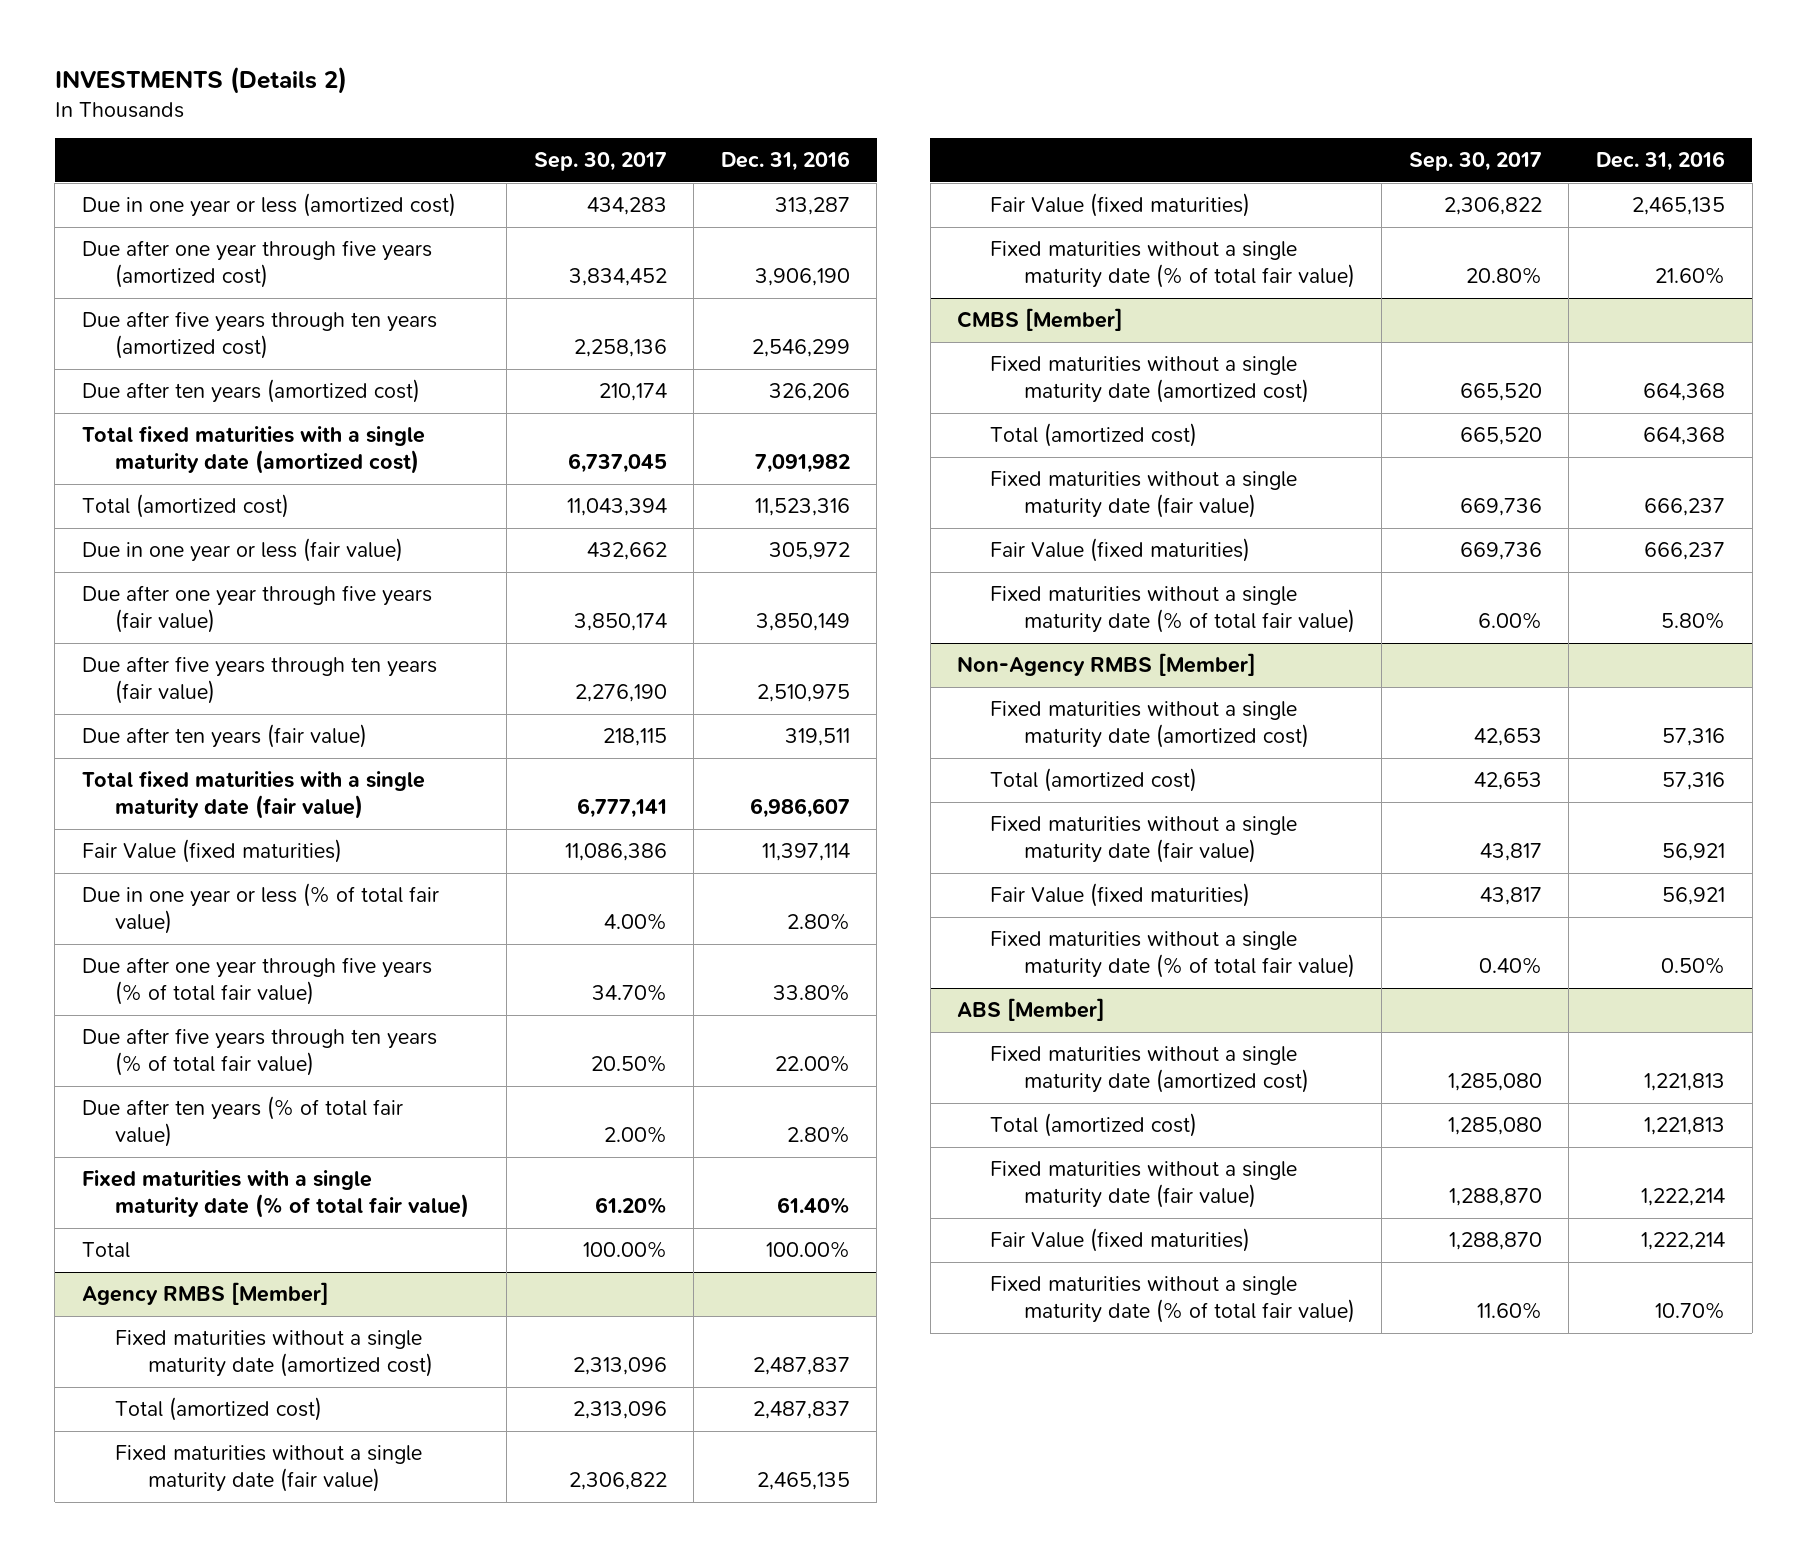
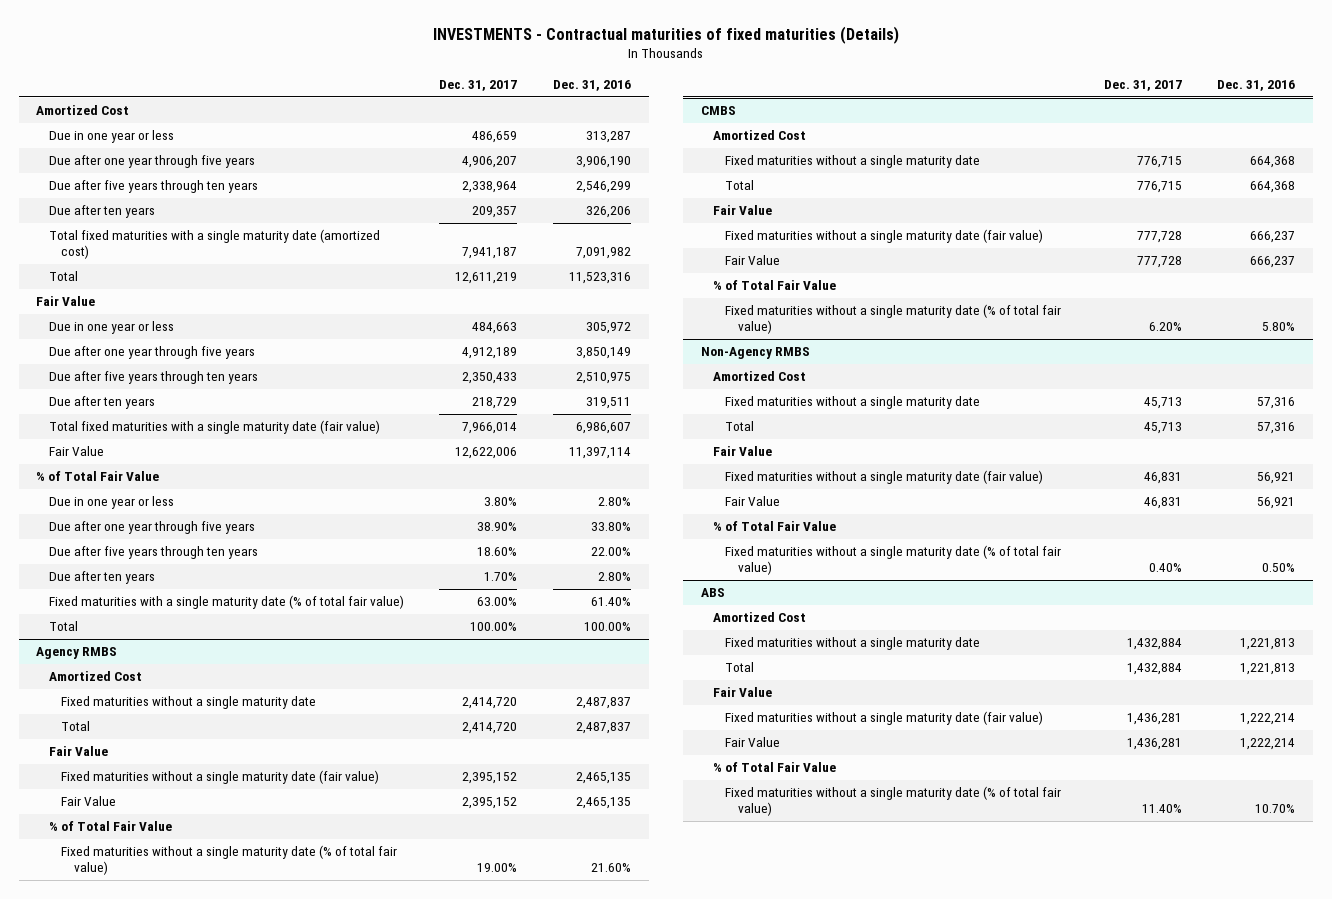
- INVESTMENTS (Details 2)
+ INVESTMENTS - Contractual maturities of fixed maturities (Details)
- | Sep. 30, 2017 | Dec. 31, 2016
+ | Dec. 31, 2017 | Dec. 31, 2016
- Due in one year or less (amortized cost) | 434,283 | 313,287
- Due after one year through five years (amortized cost) | 3,834,452 | 3,906,190
- Due after five years through ten years (amortized cost) | 2,258,136 | 2,546,299
- Due after ten years (amortized cost) | 210,174 | 326,206
+ Amortized Cost
+ Due in one year or less | 486,659 | 313,287
+ Due after one year through five years | 4,906,207 | 3,906,190
+ Due after five years through ten years | 2,338,964 | 2,546,299
+ Due after ten years | 209,357 | 326,206
- Total (amortized cost) | 11,043,394 | 11,523,316
- Due in one year or less (fair value) | 432,662 | 305,972
- Due after one year through five years (fair value) | 3,850,174 | 3,850,149
- Due after five years through ten years (fair value) | 2,276,190 | 2,510,975
- Due after ten years (fair value) | 218,115 | 319,511
+ Total | 12,611,219 | 11,523,316
+ Fair Value
+ Due in one year or less | 484,663 | 305,972
+ Due after one year through five years | 4,912,189 | 3,850,149
+ Due after five years through ten years | 2,350,433 | 2,510,975
+ Due after ten years | 218,729 | 319,511
- Fair Value (fixed maturities) | 11,086,386 | 11,397,114
- Due in one year or less (% of total fair value) | 4.00% | 2.80%
- Due after one year through five years (% of total fair value) | 34.70% | 33.80%
- Due after five years through ten years (% of total fair value) | 20.50% | 22.00%
- Due after ten years (% of total fair value) | 2.00% | 2.80%
+ Fair Value | 12,622,006 | 11,397,114
+ % of Total Fair Value
+ Due in one year or less | 3.80% | 2.80%
+ Due after one year through five years | 38.90% | 33.80%
+ Due after five years through ten years | 18.60% | 22.00%
+ Due after ten years | 1.70% | 2.80%
- Agency RMBS [Member]
- Fixed maturities without a single maturity date (amortized cost) | 2,313,096 | 2,487,837
- Total (amortized cost) | 2,313,096 | 2,487,837
+ Agency RMBS
+ Amortized Cost
+ Fixed maturities without a single maturity date | 2,414,720 | 2,487,837
+ Total | 2,414,720 | 2,487,837
+ Fair Value
- Fair Value (fixed maturities) | 2,306,822 | 2,465,135
+ Fair Value | 2,395,152 | 2,465,135
+ % of Total Fair Value
- CMBS [Member]
- Fixed maturities without a single maturity date (amortized cost) | 665,520 | 664,368
- Total (amortized cost) | 665,520 | 664,368
+ CMBS
+ Amortized Cost
+ Fixed maturities without a single maturity date | 776,715 | 664,368
+ Total | 776,715 | 664,368
+ Fair Value
- Fair Value (fixed maturities) | 669,736 | 666,237
+ Fair Value | 777,728 | 666,237
+ % of Total Fair Value
- Non-Agency RMBS [Member]
- Fixed maturities without a single maturity date (amortized cost) | 42,653 | 57,316
- Total (amortized cost) | 42,653 | 57,316
+ Non-Agency RMBS
+ Amortized Cost
+ Fixed maturities without a single maturity date | 45,713 | 57,316
+ Total | 45,713 | 57,316
+ Fair Value
- Fair Value (fixed maturities) | 43,817 | 56,921
+ Fair Value | 46,831 | 56,921
+ % of Total Fair Value
- ABS [Member]
- Fixed maturities without a single maturity date (amortized cost) | 1,285,080 | 1,221,813
- Total (amortized cost) | 1,285,080 | 1,221,813
+ ABS
+ Amortized Cost
+ Fixed maturities without a single maturity date | 1,432,884 | 1,221,813
+ Total | 1,432,884 | 1,221,813
+ Fair Value
- Fair Value (fixed maturities) | 1,288,870 | 1,222,214
+ Fair Value | 1,436,281 | 1,222,214
+ % of Total Fair Value

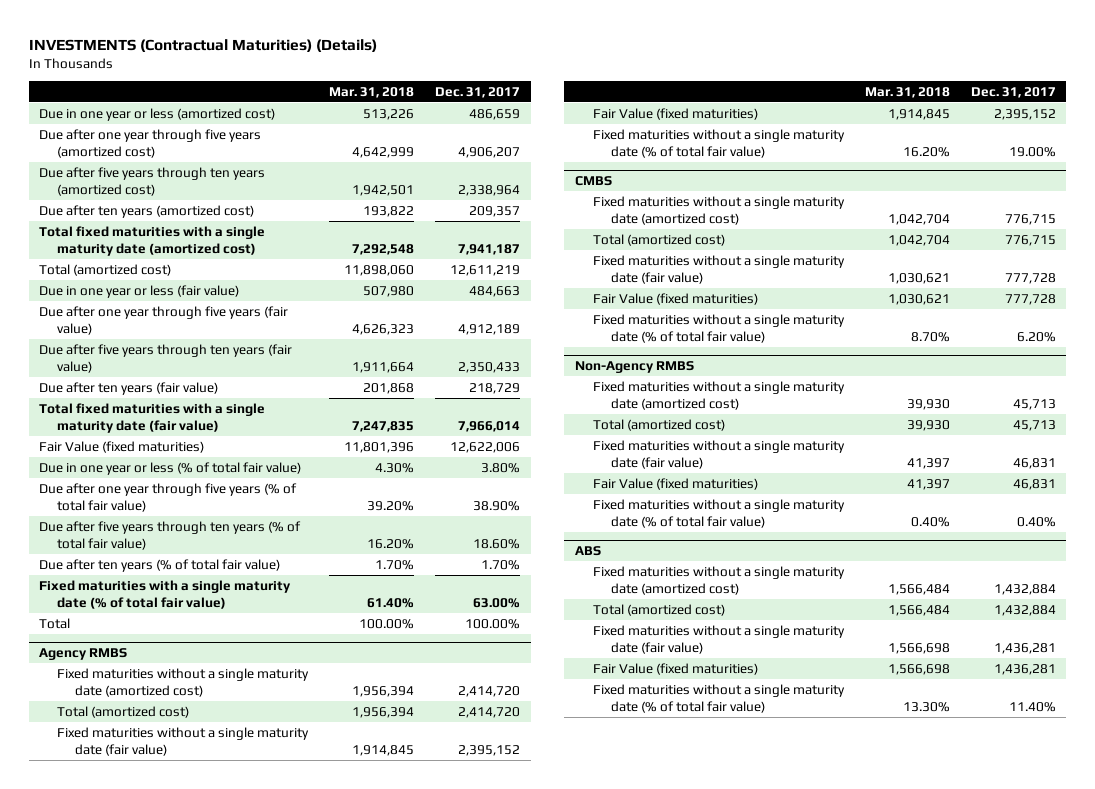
- INVESTMENTS - Contractual maturities of fixed maturities (Details)
+ INVESTMENTS (Contractual Maturities) (Details)
- | Dec. 31, 2017 | Dec. 31, 2016
+ | Mar. 31, 2018 | Dec. 31, 2017
- Amortized Cost
- Due in one year or less | 486,659 | 313,287
- Due after one year through five years | 4,906,207 | 3,906,190
- Due after five years through ten years | 2,338,964 | 2,546,299
- Due after ten years | 209,357 | 326,206
+ Due in one year or less (amortized cost) | 513,226 | 486,659
+ Due after one year through five years (amortized cost) | 4,642,999 | 4,906,207
+ Due after five years through ten years (amortized cost) | 1,942,501 | 2,338,964
+ Due after ten years (amortized cost) | 193,822 | 209,357
- Total | 12,611,219 | 11,523,316
- Fair Value
- Due in one year or less | 484,663 | 305,972
- Due after one year through five years | 4,912,189 | 3,850,149
- Due after five years through ten years | 2,350,433 | 2,510,975
- Due after ten years | 218,729 | 319,511
+ Total (amortized cost) | 11,898,060 | 12,611,219
+ Due in one year or less (fair value) | 507,980 | 484,663
+ Due after one year through five years (fair value) | 4,626,323 | 4,912,189
+ Due after five years through ten years (fair value) | 1,911,664 | 2,350,433
+ Due after ten years (fair value) | 201,868 | 218,729
- Fair Value | 12,622,006 | 11,397,114
- % of Total Fair Value
- Due in one year or less | 3.80% | 2.80%
- Due after one year through five years | 38.90% | 33.80%
- Due after five years through ten years | 18.60% | 22.00%
- Due after ten years | 1.70% | 2.80%
+ Fair Value (fixed maturities) | 11,801,396 | 12,622,006
+ Due in one year or less (% of total fair value) | 4.30% | 3.80%
+ Due after one year through five years (% of total fair value) | 39.20% | 38.90%
+ Due after five years through ten years (% of total fair value) | 16.20% | 18.60%
+ Due after ten years (% of total fair value) | 1.70% | 1.70%
@ Agency RMBS
- Amortized Cost
- Fixed maturities without a single maturity date | 2,414,720 | 2,487,837
- Total | 2,414,720 | 2,487,837
- Fair Value
+ Fixed maturities without a single maturity date (amortized cost) | 1,956,394 | 2,414,720
+ Total (amortized cost) | 1,956,394 | 2,414,720
- Fair Value | 2,395,152 | 2,465,135
- % of Total Fair Value
+ Fair Value (fixed maturities) | 1,914,845 | 2,395,152
@ CMBS
- Amortized Cost
- Fixed maturities without a single maturity date | 776,715 | 664,368
- Total | 776,715 | 664,368
- Fair Value
+ Fixed maturities without a single maturity date (amortized cost) | 1,042,704 | 776,715
+ Total (amortized cost) | 1,042,704 | 776,715
- Fair Value | 777,728 | 666,237
- % of Total Fair Value
+ Fair Value (fixed maturities) | 1,030,621 | 777,728
@ Non-Agency RMBS
- Amortized Cost
- Fixed maturities without a single maturity date | 45,713 | 57,316
- Total | 45,713 | 57,316
- Fair Value
+ Fixed maturities without a single maturity date (amortized cost) | 39,930 | 45,713
+ Total (amortized cost) | 39,930 | 45,713
- Fair Value | 46,831 | 56,921
- % of Total Fair Value
+ Fair Value (fixed maturities) | 41,397 | 46,831
@ ABS
- Amortized Cost
- Fixed maturities without a single maturity date | 1,432,884 | 1,221,813
- Total | 1,432,884 | 1,221,813
- Fair Value
+ Fixed maturities without a single maturity date (amortized cost) | 1,566,484 | 1,432,884
+ Total (amortized cost) | 1,566,484 | 1,432,884
- Fair Value | 1,436,281 | 1,222,214
- % of Total Fair Value
+ Fair Value (fixed maturities) | 1,566,698 | 1,436,281

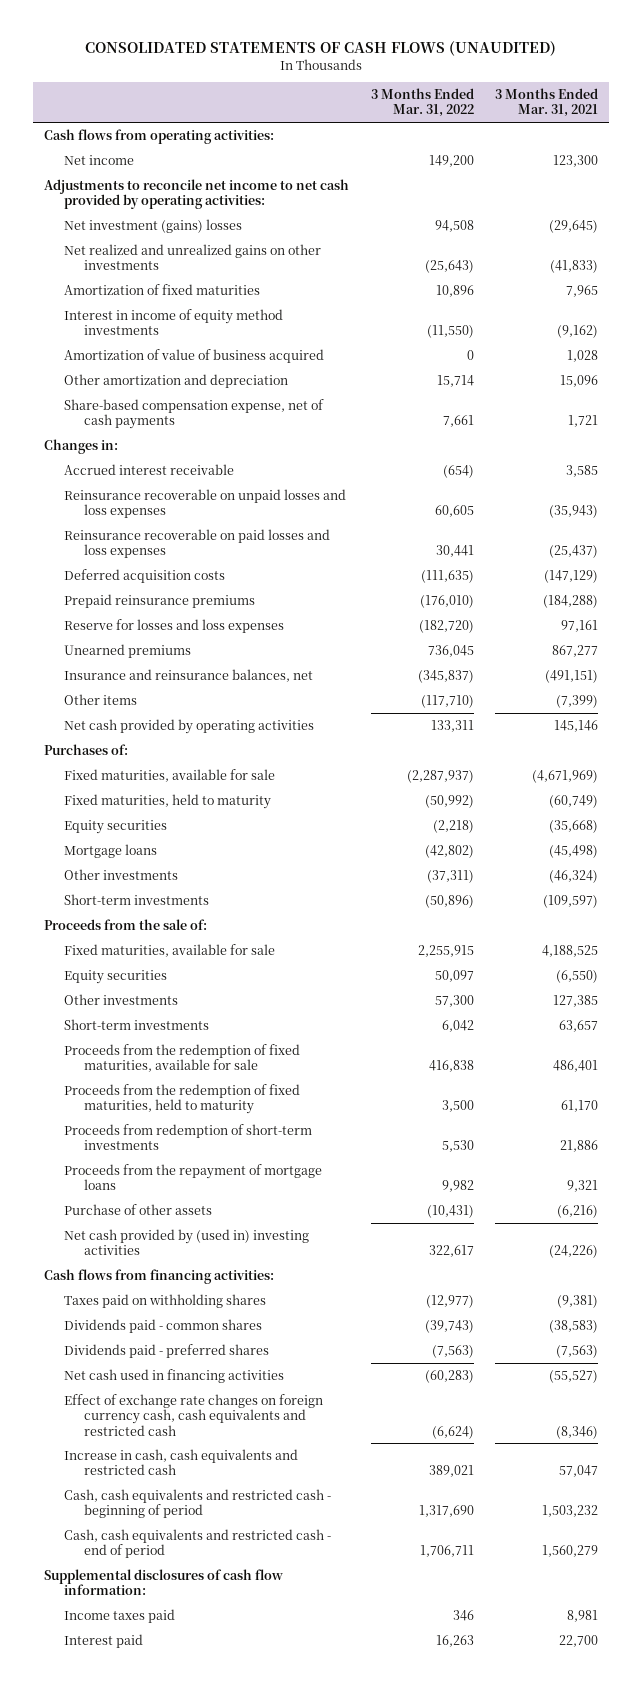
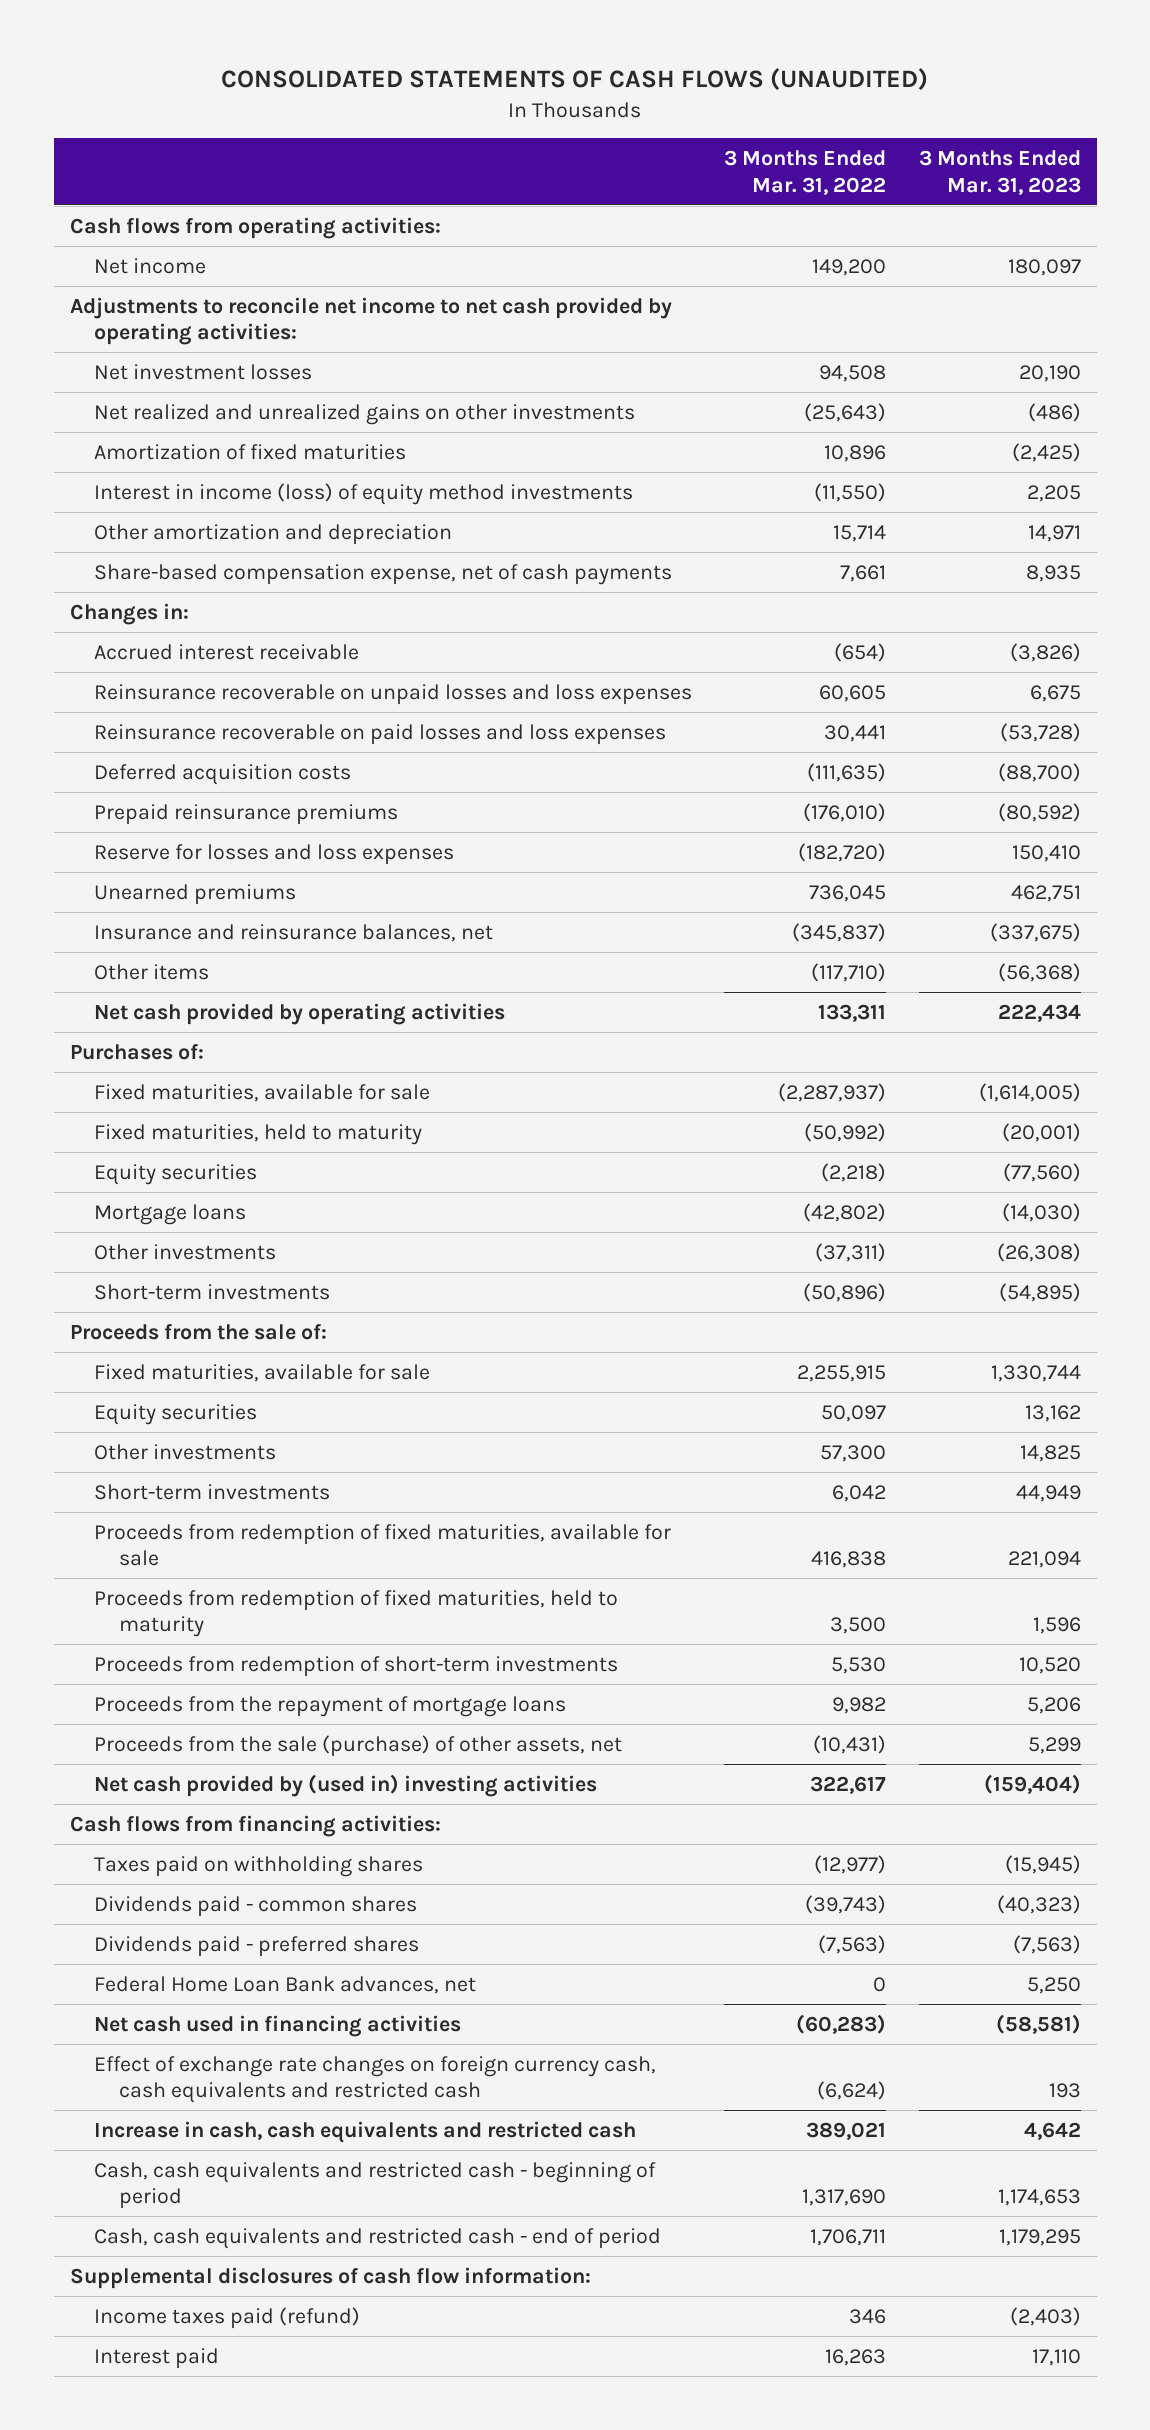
- | 3 Months Ended Mar. 31, 2022 | 3 Months Ended Mar. 31, 2021
+ | 3 Months Ended Mar. 31, 2022 | 3 Months Ended Mar. 31, 2023
- Net investment (gains) losses | 94,508 | (29,645)
+ Net investment losses | 94,508 | 20,190
- Interest in income of equity method investments | (11,550) | (9,162)
- Amortization of value of business acquired | 0 | 1,028
+ Interest in income (loss) of equity method investments | (11,550) | 2,205
- Proceeds from the redemption of fixed maturities, available for sale | 416,838 | 486,401
- Proceeds from the redemption of fixed maturities, held to maturity | 3,500 | 61,170
+ Proceeds from redemption of fixed maturities, available for sale | 416,838 | 221,094
+ Proceeds from redemption of fixed maturities, held to maturity | 3,500 | 1,596
- Purchase of other assets | (10,431) | (6,216)
+ Proceeds from the sale (purchase) of other assets, net | (10,431) | 5,299
+ Federal Home Loan Bank advances, net | 0 | 5,250
- Income taxes paid | 346 | 8,981
+ Income taxes paid (refund) | 346 | (2,403)

